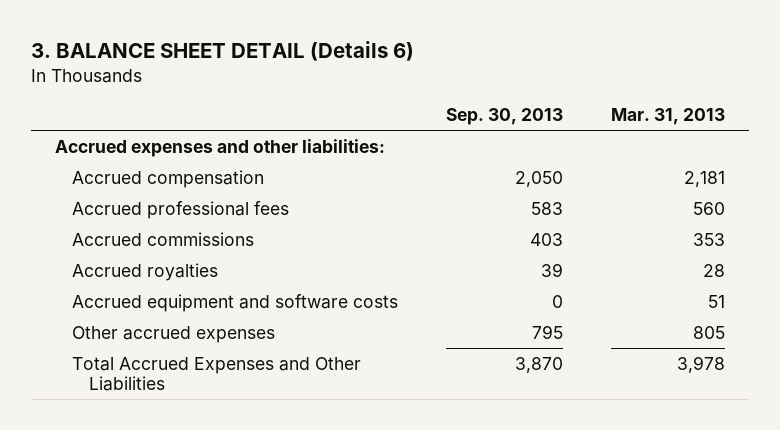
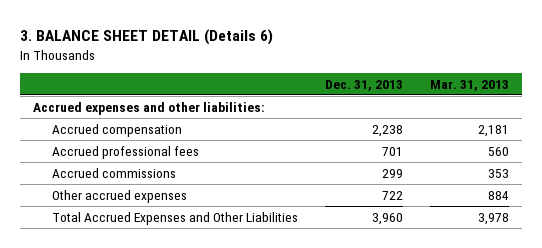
- | Sep. 30, 2013 | Mar. 31, 2013
+ | Dec. 31, 2013 | Mar. 31, 2013
- Accrued royalties | 39 | 28
- Accrued equipment and software costs | 0 | 51
- Other accrued expenses | 795 | 805
+ Other accrued expenses | 722 | 884

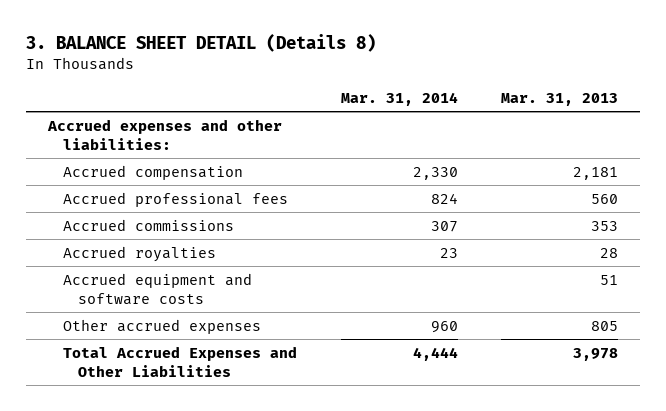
- 3. BALANCE SHEET DETAIL (Details 6)
+ 3. BALANCE SHEET DETAIL (Details 8)
- | Dec. 31, 2013 | Mar. 31, 2013
+ | Mar. 31, 2014 | Mar. 31, 2013
- Other accrued expenses | 722 | 884
+ Accrued royalties | 23 | 28
+ Accrued equipment and software costs | | 51
+ Other accrued expenses | 960 | 805

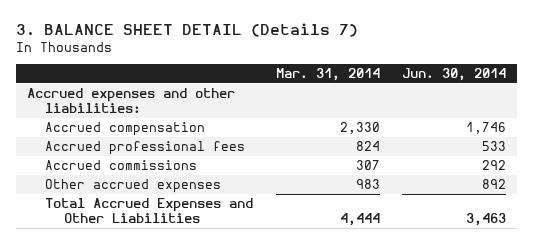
- 3. BALANCE SHEET DETAIL (Details 8)
+ 3. BALANCE SHEET DETAIL (Details 7)
- | Mar. 31, 2014 | Mar. 31, 2013
+ | Mar. 31, 2014 | Jun. 30, 2014
- Accrued royalties | 23 | 28
- Accrued equipment and software costs | | 51
- Other accrued expenses | 960 | 805
+ Other accrued expenses | 983 | 892

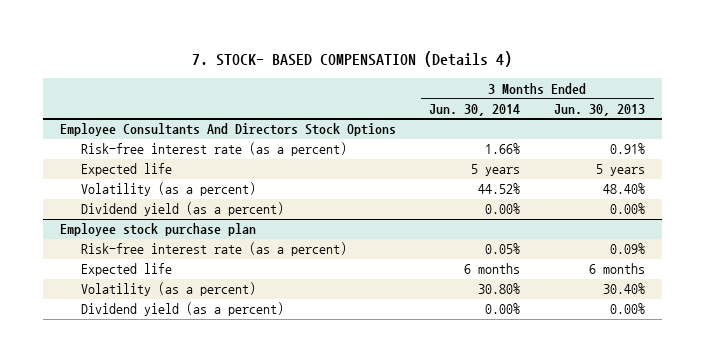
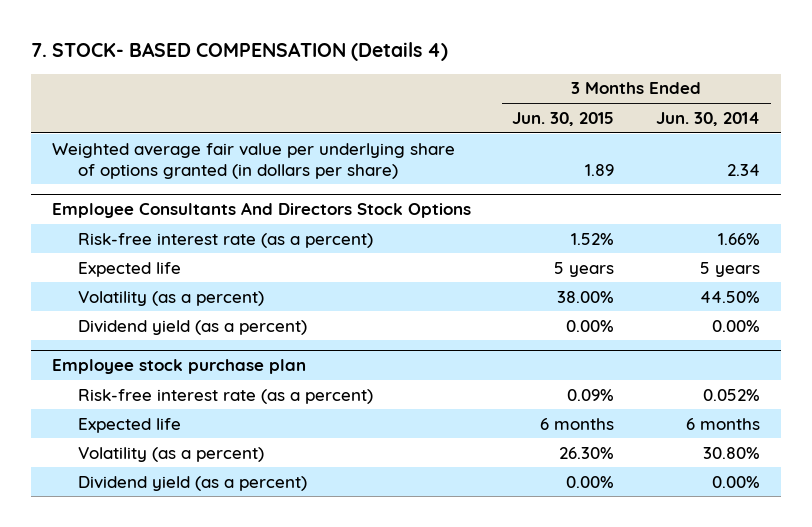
- | 3 Months Ended Jun. 30, 2014 | 3 Months Ended Jun. 30, 2013
+ | 3 Months Ended Jun. 30, 2015 | 3 Months Ended Jun. 30, 2014
+ Weighted average fair value per underlying share of options granted (in dollars per share) | 1.89 | 2.34
@ Employee Consultants And Directors Stock Options
- Volatility (as a percent) | 44.52% | 48.40%
+ Volatility (as a percent) | 38.00% | 44.50%
@ Employee stock purchase plan
- Risk-free interest rate (as a percent) | 0.05% | 0.09%
+ Risk-free interest rate (as a percent) | 0.09% | 0.052%

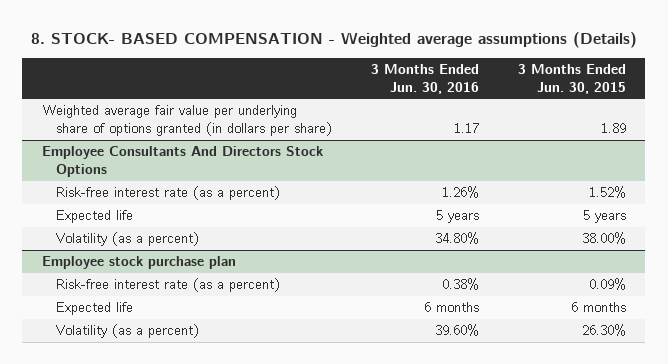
- 7. STOCK- BASED COMPENSATION (Details 4)
+ 8. STOCK- BASED COMPENSATION - Weighted average assumptions (Details)
- | 3 Months Ended Jun. 30, 2015 | 3 Months Ended Jun. 30, 2014
+ | 3 Months Ended Jun. 30, 2016 | 3 Months Ended Jun. 30, 2015
@ Employee Consultants And Directors Stock Options
- Dividend yield (as a percent) | 0.00% | 0.00%
@ Employee stock purchase plan
- Dividend yield (as a percent) | 0.00% | 0.00%

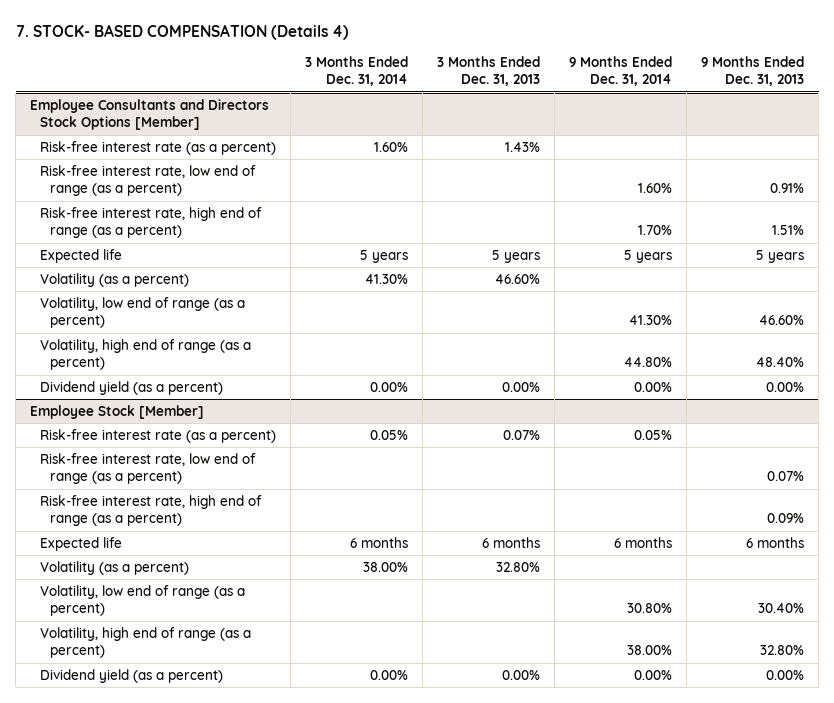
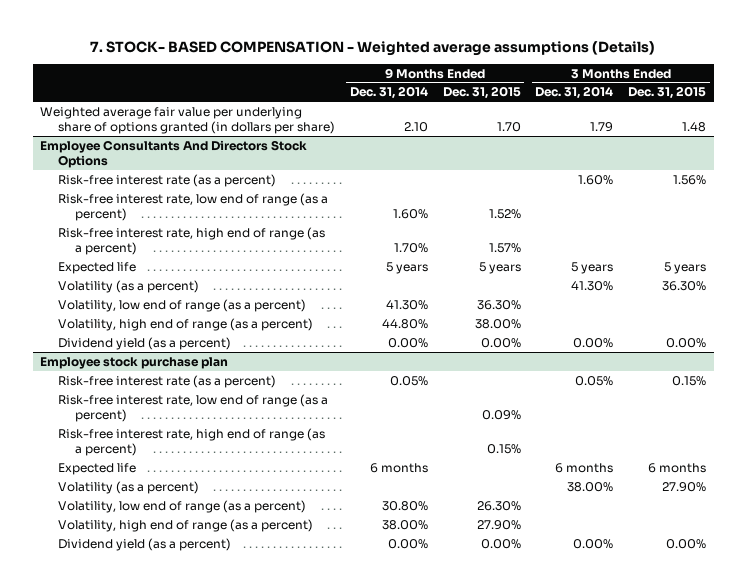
- 7. STOCK- BASED COMPENSATION (Details 4)
+ 7. STOCK- BASED COMPENSATION - Weighted average assumptions (Details)
- | 3 Months Ended Dec. 31, 2014 | 3 Months Ended Dec. 31, 2013 | 9 Months Ended Dec. 31, 2014 | 9 Months Ended Dec. 31, 2013
+ | 9 Months Ended Dec. 31, 2014 | 9 Months Ended Dec. 31, 2015 | 3 Months Ended Dec. 31, 2014 | 3 Months Ended Dec. 31, 2015
- Employee Consultants and Directors Stock Options [Member]
+ Weighted average fair value per underlying share of options granted (in dollars per share) | 2.10 | 1.70 | 1.79 | 1.48
+ Employee Consultants And Directors Stock Options
- Employee Stock [Member]
+ Employee stock purchase plan

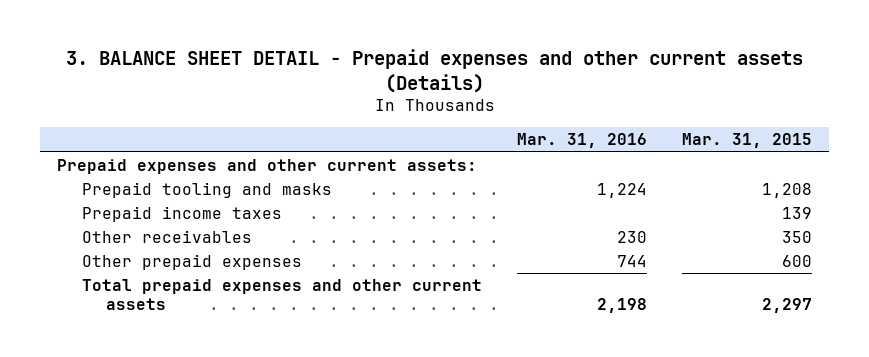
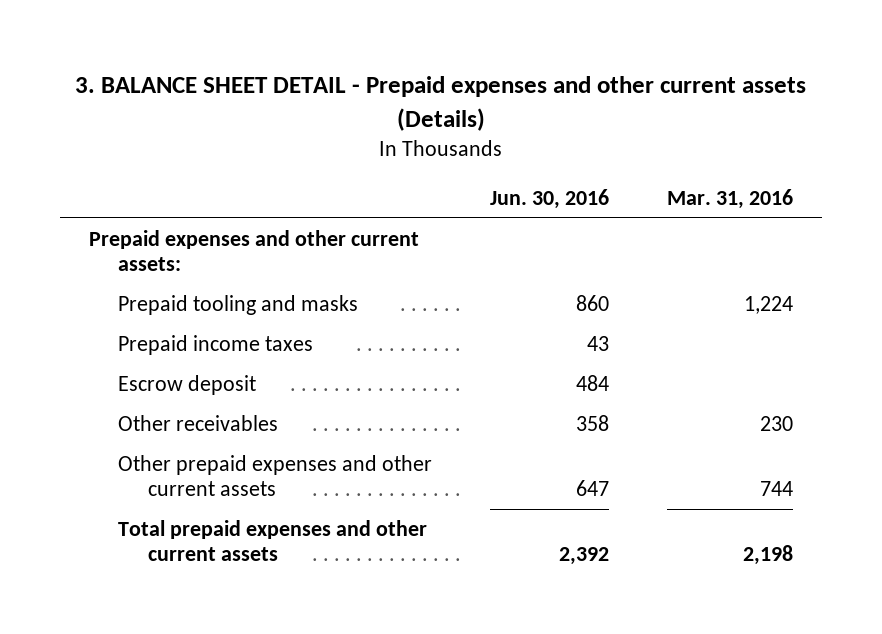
- | Mar. 31, 2016 | Mar. 31, 2015
+ | Jun. 30, 2016 | Mar. 31, 2016
+ Escrow deposit | 484 |
- Other prepaid expenses | 744 | 600
+ Other prepaid expenses and other current assets | 647 | 744

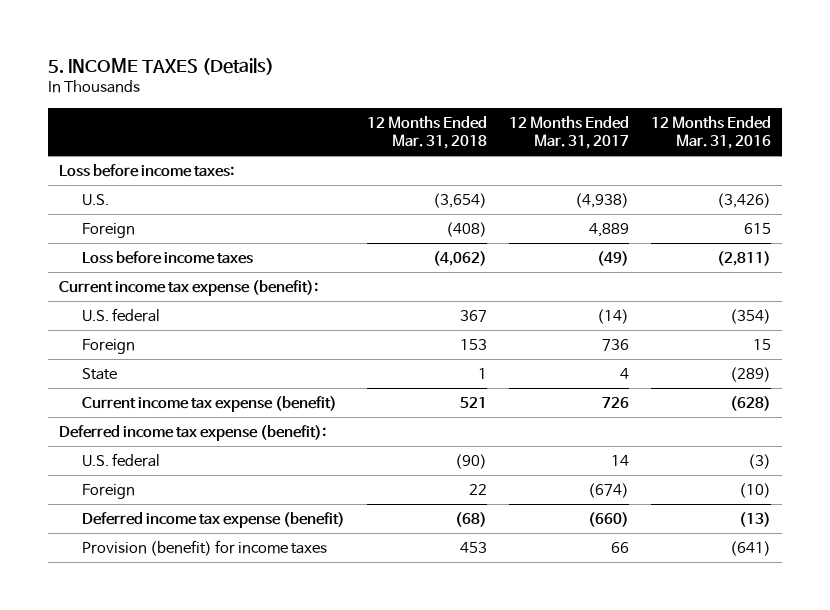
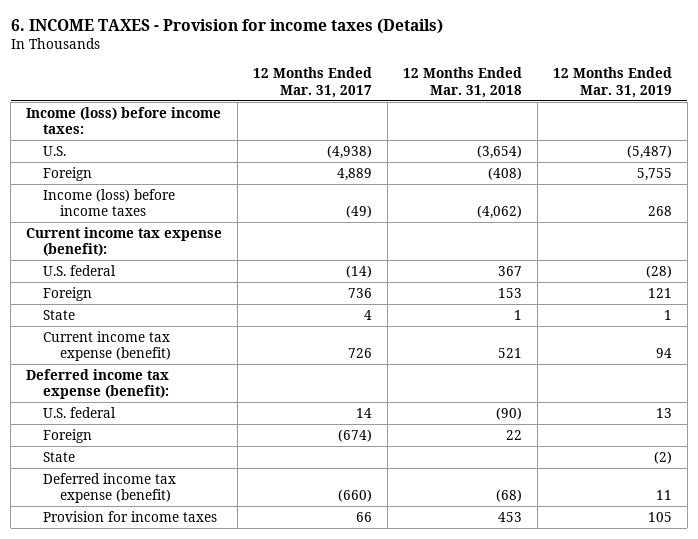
- 5. INCOME TAXES (Details)
+ 6. INCOME TAXES - Provision for income taxes (Details)
- | 12 Months Ended Mar. 31, 2018 | 12 Months Ended Mar. 31, 2017 | 12 Months Ended Mar. 31, 2016
+ | 12 Months Ended Mar. 31, 2017 | 12 Months Ended Mar. 31, 2018 | 12 Months Ended Mar. 31, 2019
- Loss before income taxes:
+ Income (loss) before income taxes:
- Loss before income taxes | (4,062) | (49) | (2,811)
+ Income (loss) before income taxes | (49) | (4,062) | 268
+ State | | | (2)
- Provision (benefit) for income taxes | 453 | 66 | (641)
+ Provision for income taxes | 66 | 453 | 105

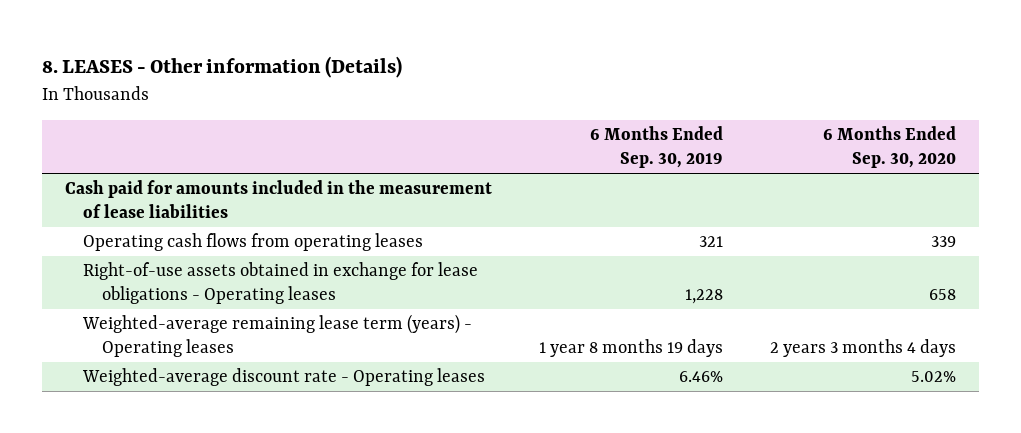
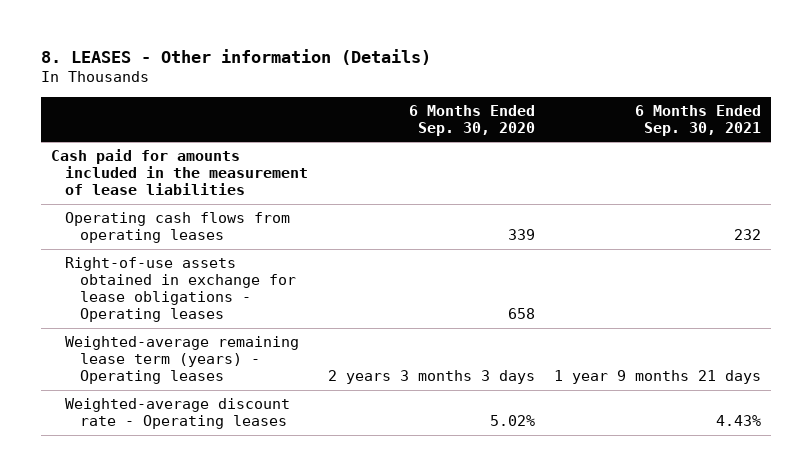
- | 6 Months Ended Sep. 30, 2019 | 6 Months Ended Sep. 30, 2020
+ | 6 Months Ended Sep. 30, 2020 | 6 Months Ended Sep. 30, 2021
- Weighted-average remaining lease term (years) - Operating leases | 1 year 8 months 19 days | 2 years 3 months 4 days
+ Weighted-average remaining lease term (years) - Operating leases | 2 years 3 months 3 days | 1 year 9 months 21 days

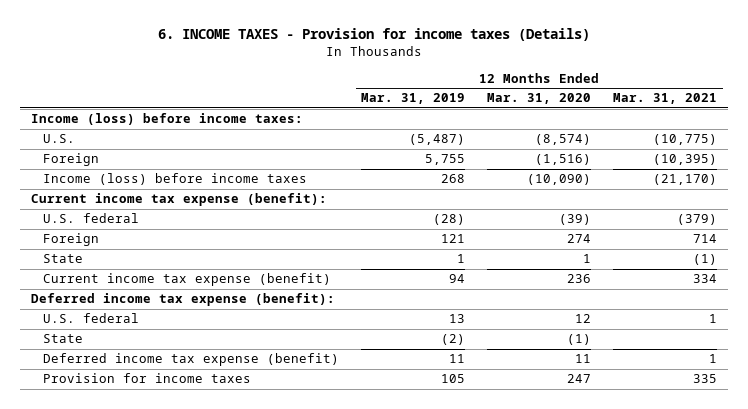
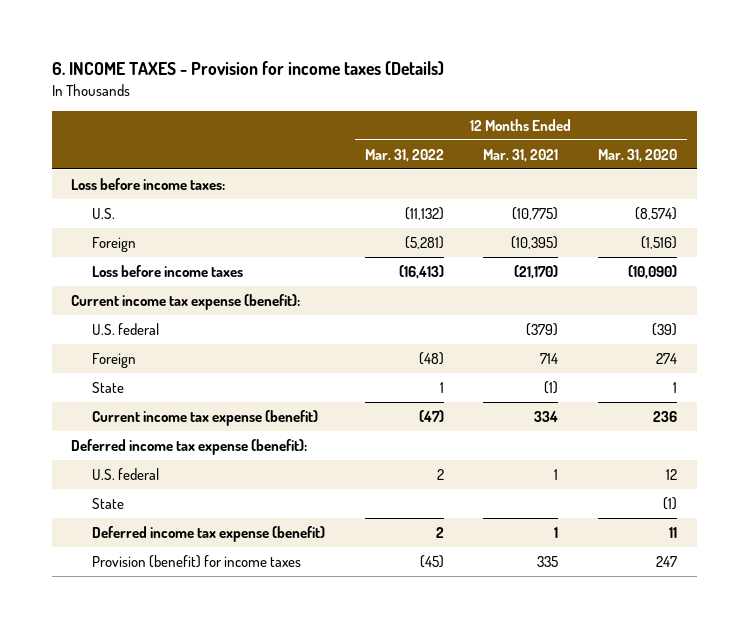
- | 12 Months Ended Mar. 31, 2019 | 12 Months Ended Mar. 31, 2020 | 12 Months Ended Mar. 31, 2021
+ | 12 Months Ended Mar. 31, 2022 | 12 Months Ended Mar. 31, 2021 | 12 Months Ended Mar. 31, 2020
- Income (loss) before income taxes:
+ Loss before income taxes:
- Income (loss) before income taxes | 268 | (10,090) | (21,170)
+ Loss before income taxes | (16,413) | (21,170) | (10,090)
- Provision for income taxes | 105 | 247 | 335
+ Provision (benefit) for income taxes | (45) | 335 | 247

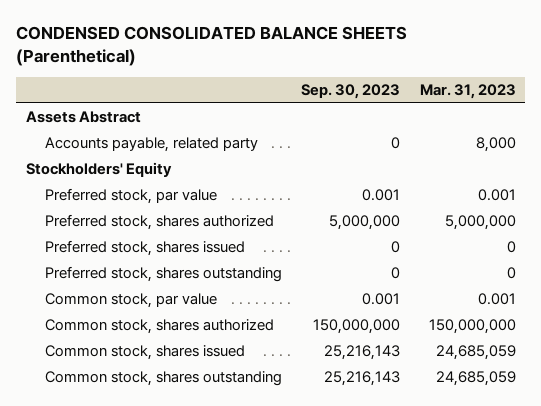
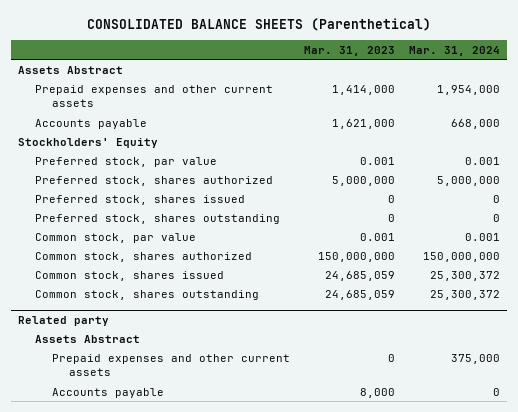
- CONDENSED CONSOLIDATED BALANCE SHEETS (Parenthetical)
+ CONSOLIDATED BALANCE SHEETS (Parenthetical)
- | Sep. 30, 2023 | Mar. 31, 2023
+ | Mar. 31, 2023 | Mar. 31, 2024
- Accounts payable, related party | 0 | 8,000
+ Prepaid expenses and other current assets | 1,414,000 | 1,954,000
+ Accounts payable | 1,621,000 | 668,000
+ Related party
+ Assets Abstract
+ Prepaid expenses and other current assets | 0 | 375,000
+ Accounts payable | 8,000 | 0

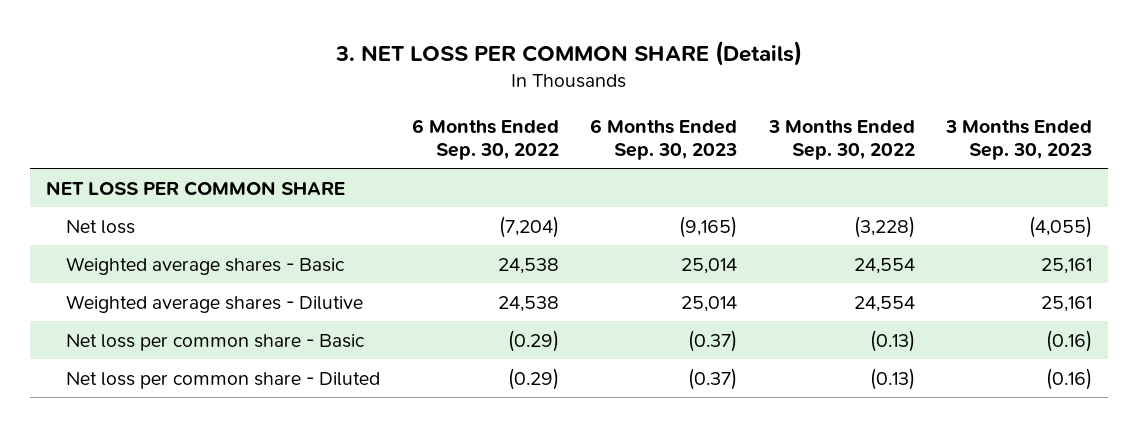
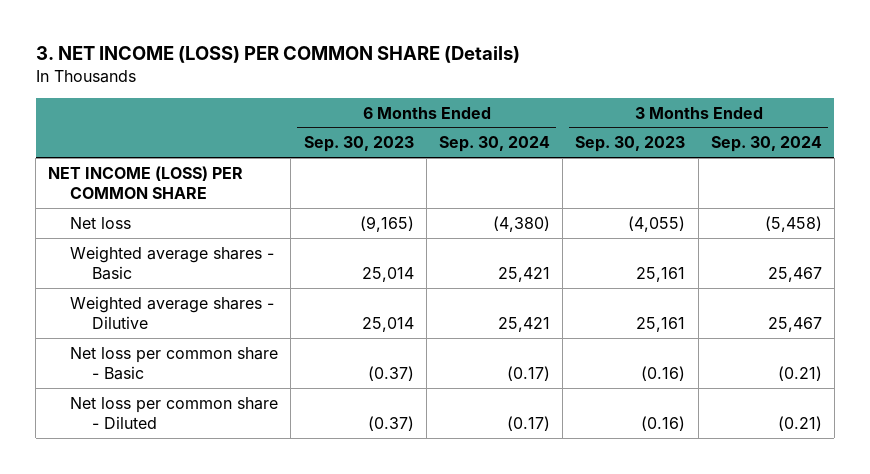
- 3. NET LOSS PER COMMON SHARE (Details)
+ 3. NET INCOME (LOSS) PER COMMON SHARE (Details)
- | 6 Months Ended Sep. 30, 2022 | 6 Months Ended Sep. 30, 2023 | 3 Months Ended Sep. 30, 2022 | 3 Months Ended Sep. 30, 2023
+ | 6 Months Ended Sep. 30, 2023 | 6 Months Ended Sep. 30, 2024 | 3 Months Ended Sep. 30, 2023 | 3 Months Ended Sep. 30, 2024
- NET LOSS PER COMMON SHARE
+ NET INCOME (LOSS) PER COMMON SHARE

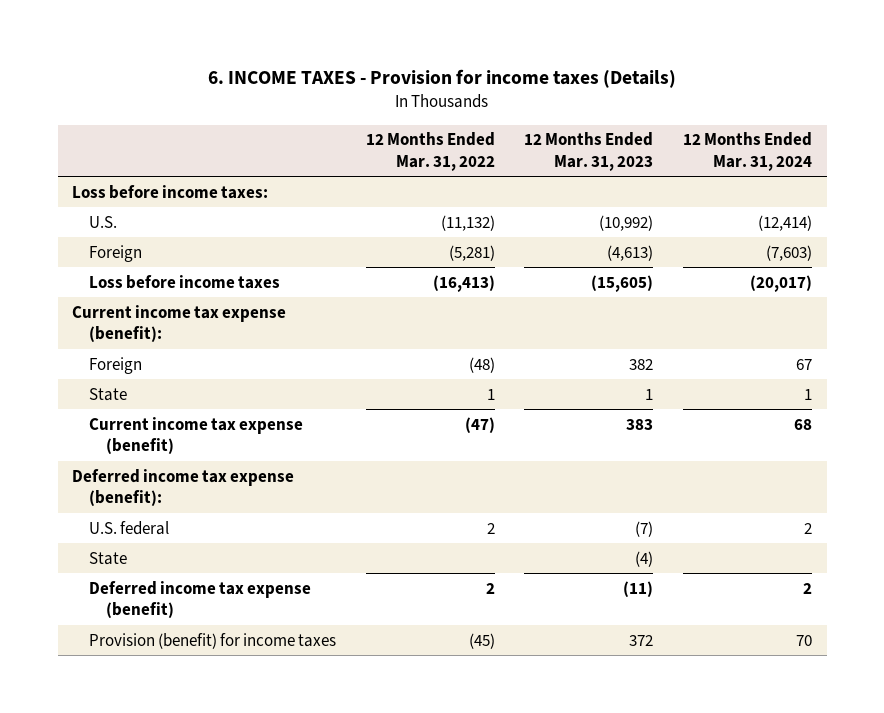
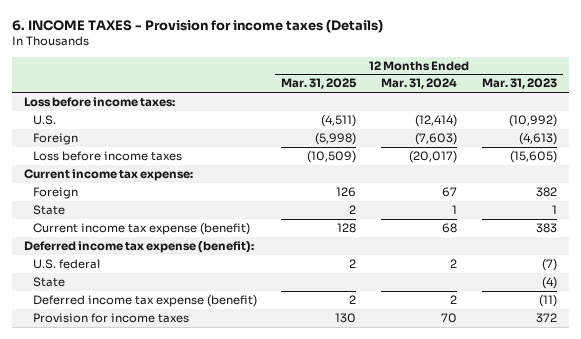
- | 12 Months Ended Mar. 31, 2022 | 12 Months Ended Mar. 31, 2023 | 12 Months Ended Mar. 31, 2024
+ | 12 Months Ended Mar. 31, 2025 | 12 Months Ended Mar. 31, 2024 | 12 Months Ended Mar. 31, 2023
- Current income tax expense (benefit):
+ Current income tax expense:
- Provision (benefit) for income taxes | (45) | 372 | 70
+ Provision for income taxes | 130 | 70 | 372

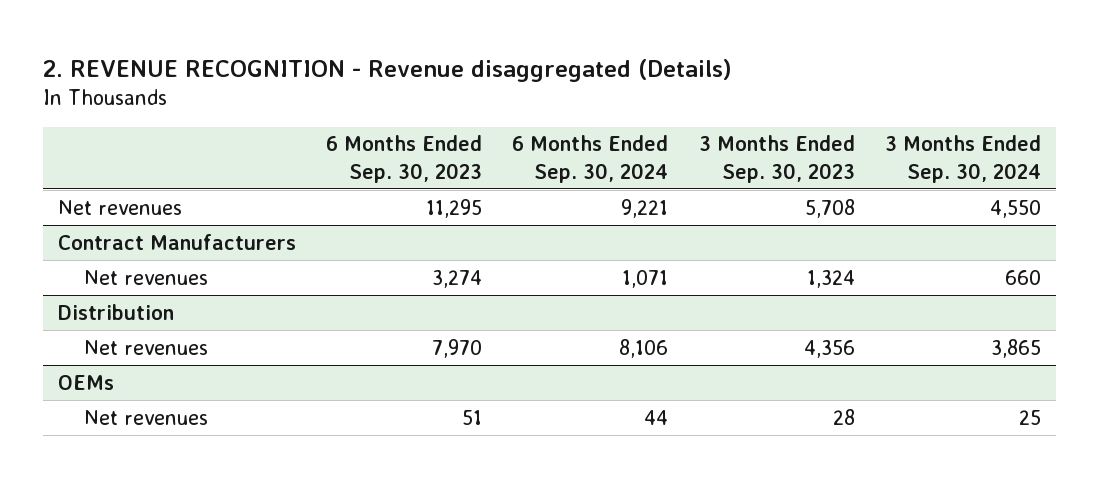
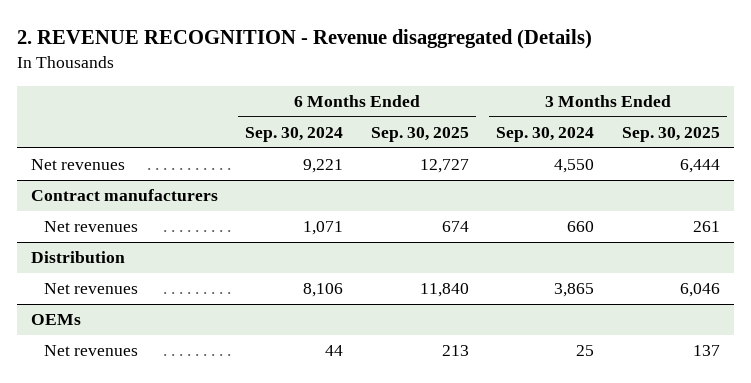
- | 6 Months Ended Sep. 30, 2023 | 6 Months Ended Sep. 30, 2024 | 3 Months Ended Sep. 30, 2023 | 3 Months Ended Sep. 30, 2024
+ | 6 Months Ended Sep. 30, 2024 | 6 Months Ended Sep. 30, 2025 | 3 Months Ended Sep. 30, 2024 | 3 Months Ended Sep. 30, 2025
- Contract Manufacturers
+ Contract manufacturers

